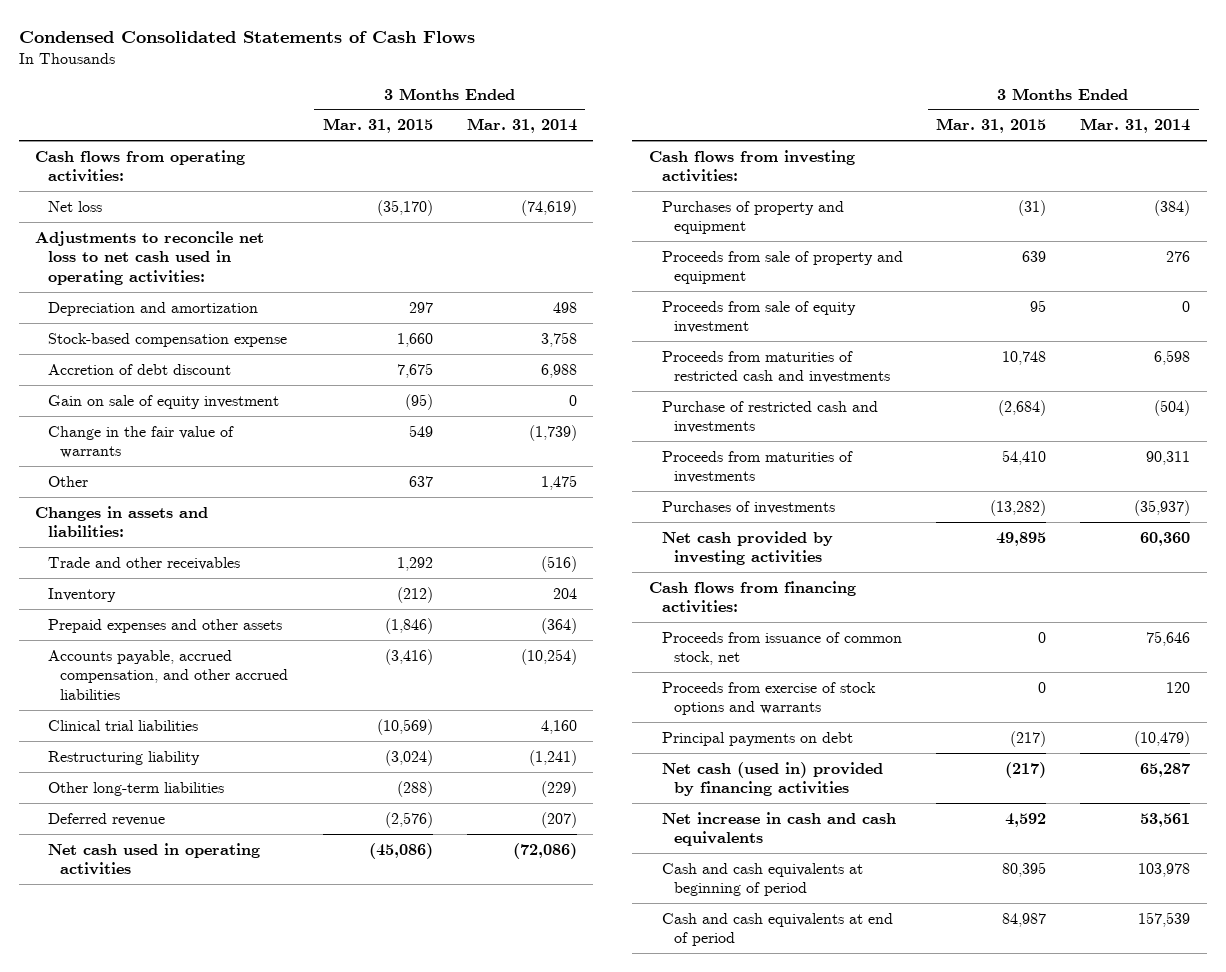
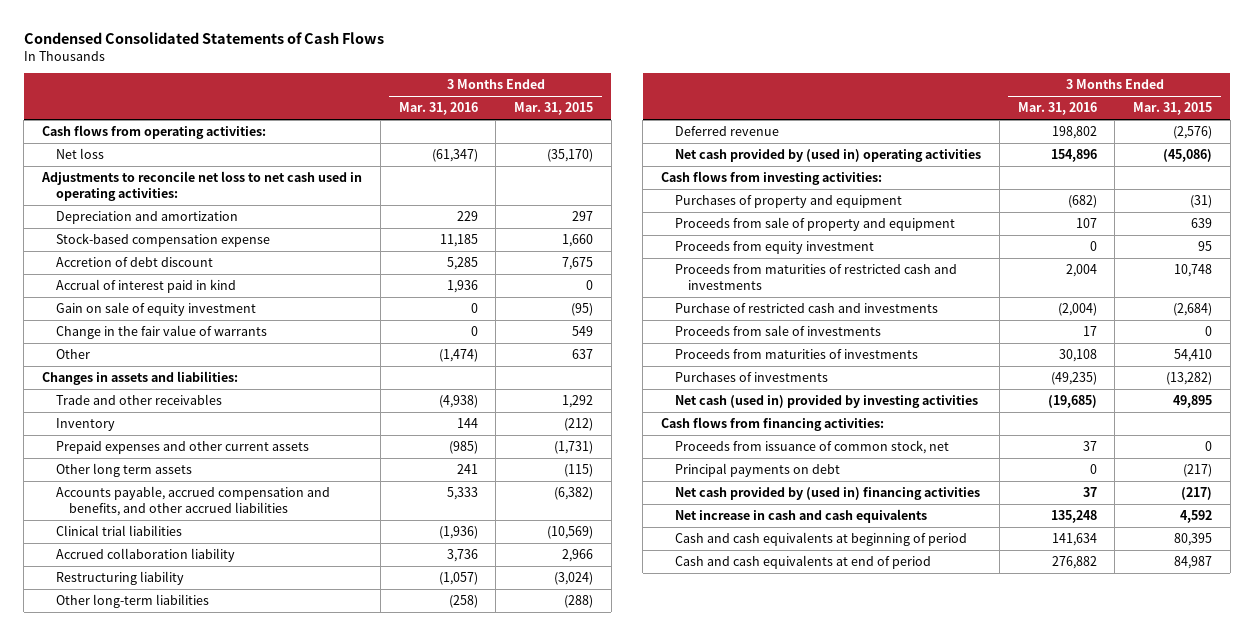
- | 3 Months Ended Mar. 31, 2015 | 3 Months Ended Mar. 31, 2014
+ | 3 Months Ended Mar. 31, 2016 | 3 Months Ended Mar. 31, 2015
+ Accrual of interest paid in kind | 1,936 | 0
- Prepaid expenses and other assets | (1,846) | (364)
- Accounts payable, accrued compensation, and other accrued liabilities | (3,416) | (10,254)
+ Prepaid expenses and other current assets | (985) | (1,731)
+ Other long term assets | 241 | (115)
+ Accounts payable, accrued compensation and benefits, and other accrued liabilities | 5,333 | (6,382)
+ Accrued collaboration liability | 3,736 | 2,966
- Net cash used in operating activities | (45,086) | (72,086)
+ Net cash provided by (used in) operating activities | 154,896 | (45,086)
- Proceeds from sale of equity investment | 95 | 0
+ Proceeds from equity investment | 0 | 95
+ Proceeds from sale of investments | 17 | 0
- Net cash provided by investing activities | 49,895 | 60,360
+ Net cash (used in) provided by investing activities | (19,685) | 49,895
- Proceeds from exercise of stock options and warrants | 0 | 120
- Net cash (used in) provided by financing activities | (217) | 65,287
+ Net cash provided by (used in) financing activities | 37 | (217)

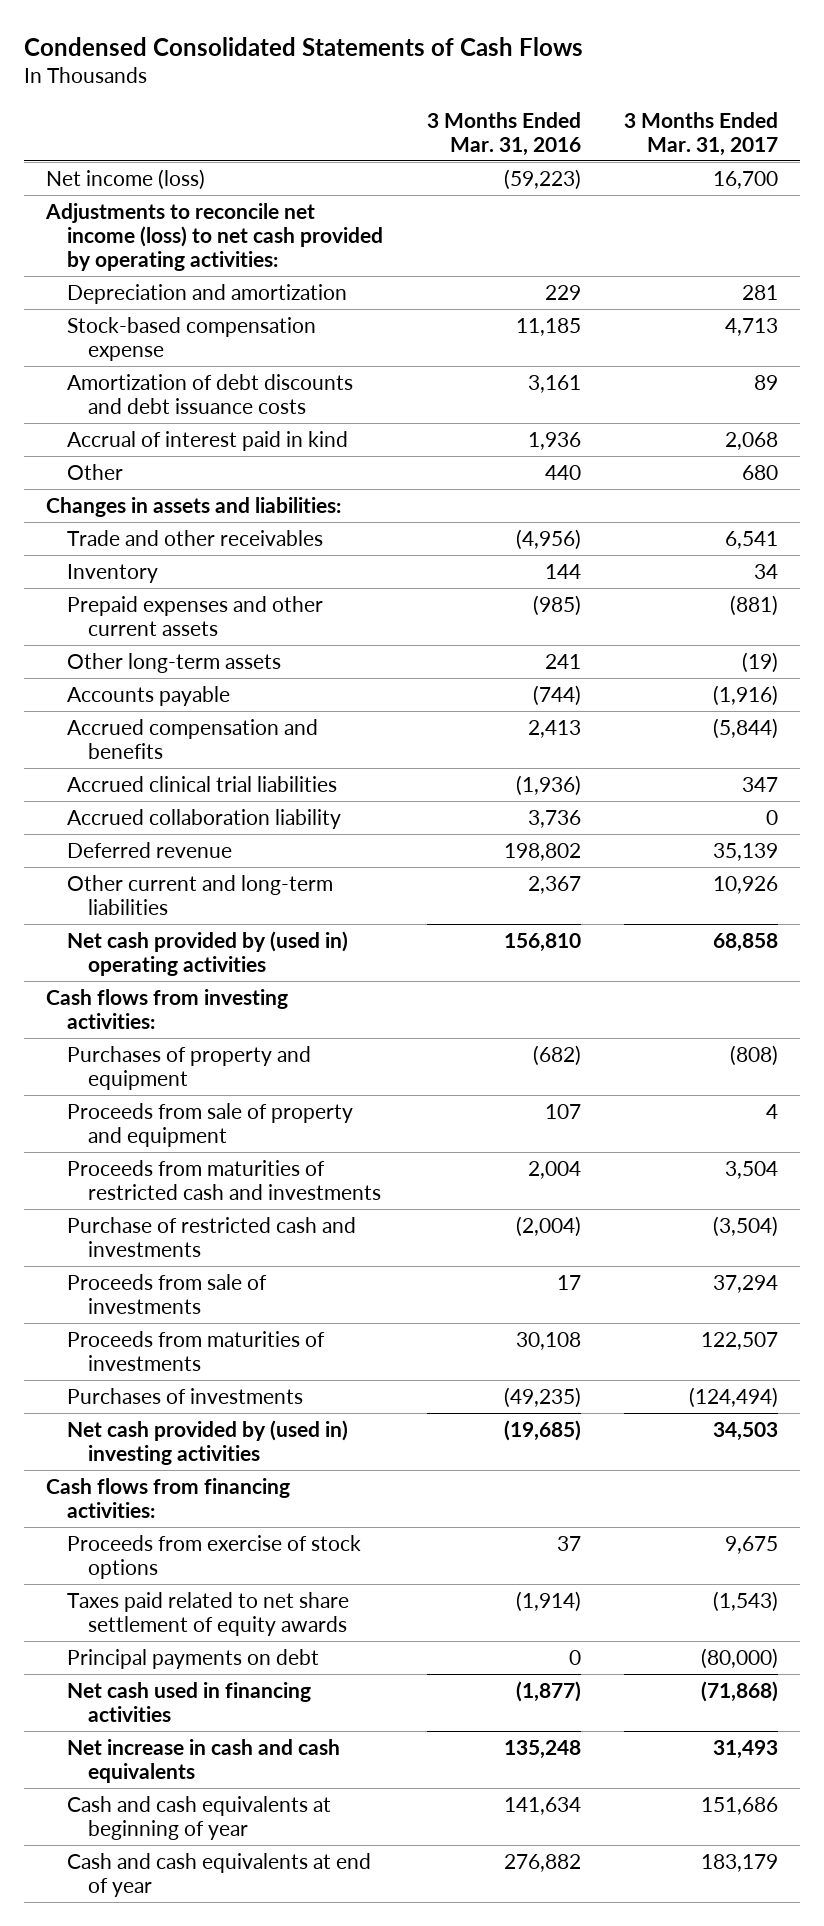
- | 3 Months Ended Mar. 31, 2016 | 3 Months Ended Mar. 31, 2015
+ | 3 Months Ended Mar. 31, 2016 | 3 Months Ended Mar. 31, 2017
- Cash flows from operating activities:
- Net loss | (61,347) | (35,170)
- Adjustments to reconcile net loss to net cash used in operating activities:
+ Net income (loss) | (59,223) | 16,700
+ Adjustments to reconcile net income (loss) to net cash provided by operating activities:
- Accretion of debt discount | 5,285 | 7,675
+ Amortization of debt discounts and debt issuance costs | 3,161 | 89
- Gain on sale of equity investment | 0 | (95)
- Change in the fair value of warrants | 0 | 549
- Other | (1,474) | 637
+ Other | 440 | 680
- Trade and other receivables | (4,938) | 1,292
+ Trade and other receivables | (4,956) | 6,541
- Other long term assets | 241 | (115)
- Accounts payable, accrued compensation and benefits, and other accrued liabilities | 5,333 | (6,382)
- Clinical trial liabilities | (1,936) | (10,569)
+ Other long-term assets | 241 | (19)
+ Accounts payable | (744) | (1,916)
+ Accrued compensation and benefits | 2,413 | (5,844)
+ Accrued clinical trial liabilities | (1,936) | 347
- Restructuring liability | (1,057) | (3,024)
- Other long-term liabilities | (258) | (288)
- Net cash provided by (used in) operating activities | 154,896 | (45,086)
+ Other current and long-term liabilities | 2,367 | 10,926
+ Net cash provided by (used in) operating activities | 156,810 | 68,858
- Proceeds from equity investment | 0 | 95
- Net cash (used in) provided by investing activities | (19,685) | 49,895
+ Net cash provided by (used in) investing activities | (19,685) | 34,503
- Proceeds from issuance of common stock, net | 37 | 0
+ Proceeds from exercise of stock options | 37 | 9,675
+ Taxes paid related to net share settlement of equity awards | (1,914) | (1,543)
- Net cash provided by (used in) financing activities | 37 | (217)
+ Net cash used in financing activities | (1,877) | (71,868)
- Cash and cash equivalents at beginning of period | 141,634 | 80,395
- Cash and cash equivalents at end of period | 276,882 | 84,987
+ Cash and cash equivalents at beginning of year | 141,634 | 151,686
+ Cash and cash equivalents at end of year | 276,882 | 183,179

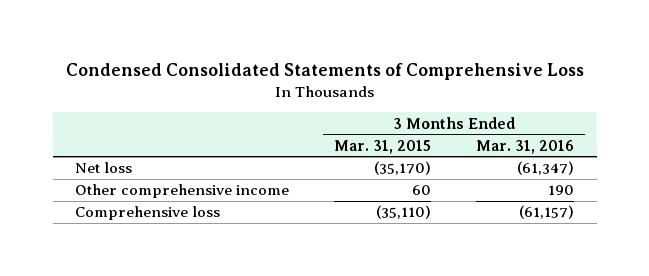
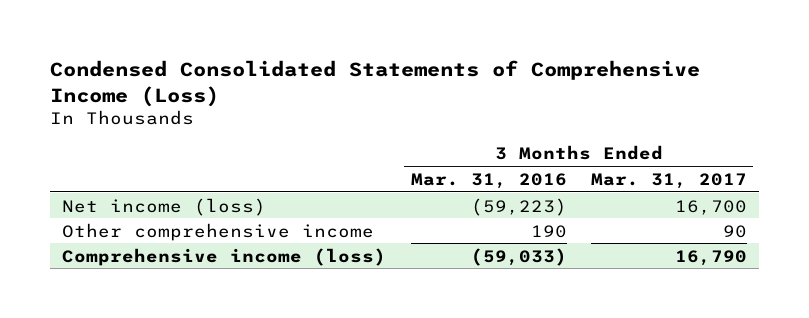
- Condensed Consolidated Statements of Comprehensive Loss
+ Condensed Consolidated Statements of Comprehensive Income (Loss)
- | 3 Months Ended Mar. 31, 2015 | 3 Months Ended Mar. 31, 2016
+ | 3 Months Ended Mar. 31, 2016 | 3 Months Ended Mar. 31, 2017
- Net loss | (35,170) | (61,347)
+ Net income (loss) | (59,223) | 16,700
- Comprehensive loss | (35,110) | (61,157)
+ Comprehensive income (loss) | (59,033) | 16,790

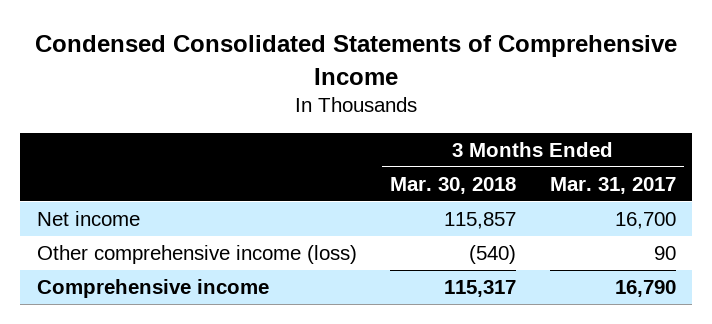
- Condensed Consolidated Statements of Comprehensive Income (Loss)
+ Condensed Consolidated Statements of Comprehensive Income
- | 3 Months Ended Mar. 31, 2016 | 3 Months Ended Mar. 31, 2017
+ | 3 Months Ended Mar. 30, 2018 | 3 Months Ended Mar. 31, 2017
- Net income (loss) | (59,223) | 16,700
- Other comprehensive income | 190 | 90
- Comprehensive income (loss) | (59,033) | 16,790
+ Net income | 115,857 | 16,700
+ Other comprehensive income (loss) | (540) | 90
+ Comprehensive income | 115,317 | 16,790

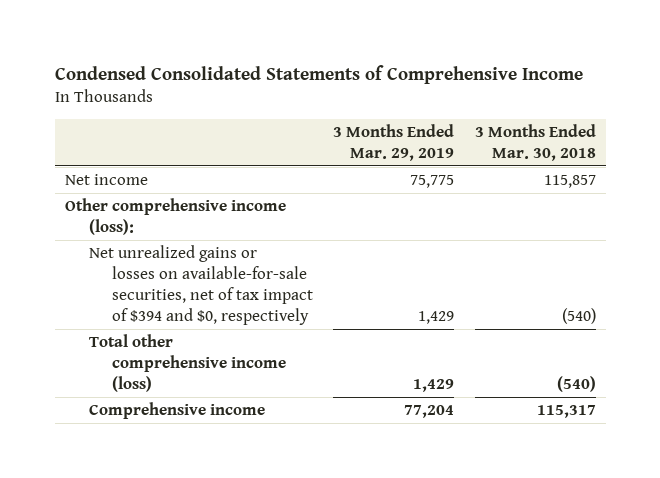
- | 3 Months Ended Mar. 30, 2018 | 3 Months Ended Mar. 31, 2017
+ | 3 Months Ended Mar. 29, 2019 | 3 Months Ended Mar. 30, 2018
- Other comprehensive income (loss) | (540) | 90
+ Other comprehensive income (loss):
+ Net unrealized gains or losses on available-for-sale securities, net of tax impact of $394 and $0, respectively | 1,429 | (540)
+ Total other comprehensive income (loss) | 1,429 | (540)

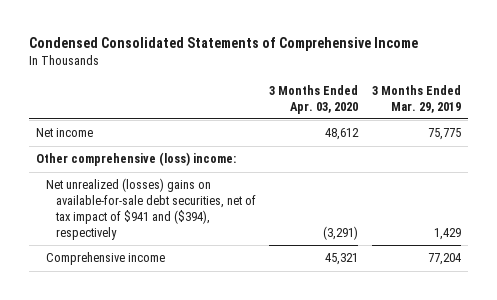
- | 3 Months Ended Mar. 29, 2019 | 3 Months Ended Mar. 30, 2018
+ | 3 Months Ended Apr. 03, 2020 | 3 Months Ended Mar. 29, 2019
- Other comprehensive income (loss):
- Net unrealized gains or losses on available-for-sale securities, net of tax impact of $394 and $0, respectively | 1,429 | (540)
- Total other comprehensive income (loss) | 1,429 | (540)
+ Other comprehensive (loss) income:
+ Net unrealized (losses) gains on available-for-sale debt securities, net of tax impact of $941 and ($394), respectively | (3,291) | 1,429

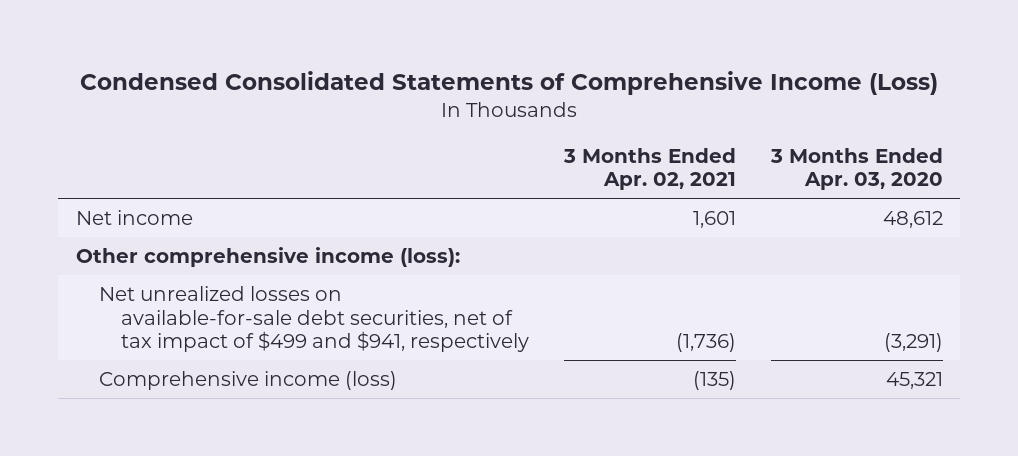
- Condensed Consolidated Statements of Comprehensive Income
+ Condensed Consolidated Statements of Comprehensive Income (Loss)
- | 3 Months Ended Apr. 03, 2020 | 3 Months Ended Mar. 29, 2019
+ | 3 Months Ended Apr. 02, 2021 | 3 Months Ended Apr. 03, 2020
- Other comprehensive (loss) income:
- Net unrealized (losses) gains on available-for-sale debt securities, net of tax impact of $941 and ($394), respectively | (3,291) | 1,429
- Comprehensive income | 45,321 | 77,204
+ Other comprehensive income (loss):
+ Net unrealized losses on available-for-sale debt securities, net of tax impact of $499 and $941, respectively | (1,736) | (3,291)
+ Comprehensive income (loss) | (135) | 45,321

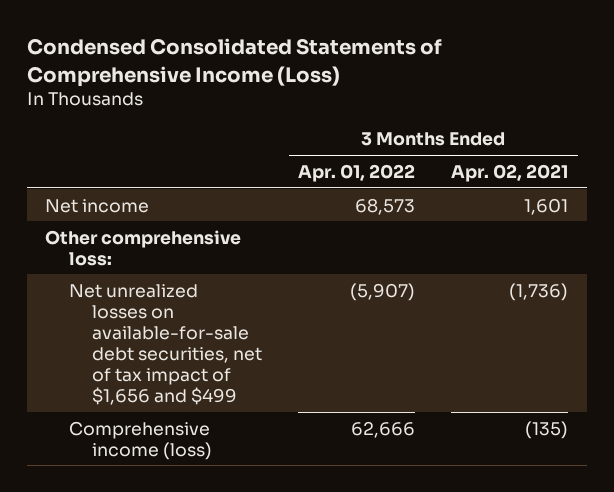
- | 3 Months Ended Apr. 02, 2021 | 3 Months Ended Apr. 03, 2020
+ | 3 Months Ended Apr. 01, 2022 | 3 Months Ended Apr. 02, 2021
- Other comprehensive income (loss):
- Net unrealized losses on available-for-sale debt securities, net of tax impact of $499 and $941, respectively | (1,736) | (3,291)
+ Other comprehensive loss:
+ Net unrealized losses on available-for-sale debt securities, net of tax impact of $1,656 and $499 | (5,907) | (1,736)

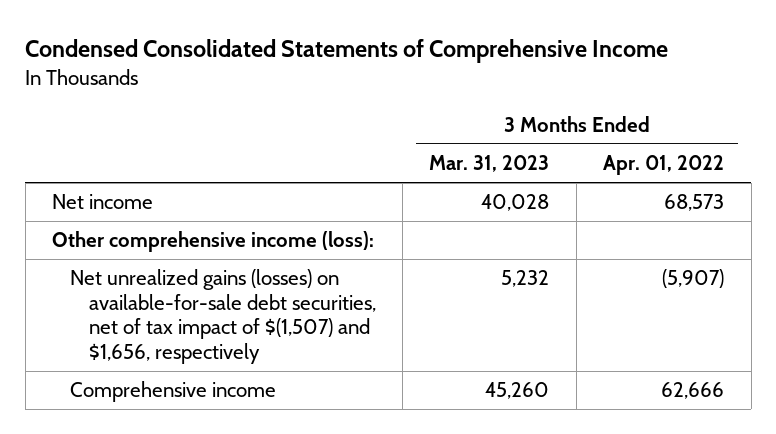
- Condensed Consolidated Statements of Comprehensive Income (Loss)
+ Condensed Consolidated Statements of Comprehensive Income
- | 3 Months Ended Apr. 01, 2022 | 3 Months Ended Apr. 02, 2021
+ | 3 Months Ended Mar. 31, 2023 | 3 Months Ended Apr. 01, 2022
- Other comprehensive loss:
- Net unrealized losses on available-for-sale debt securities, net of tax impact of $1,656 and $499 | (5,907) | (1,736)
- Comprehensive income (loss) | 62,666 | (135)
+ Other comprehensive income (loss):
+ Net unrealized gains (losses) on available-for-sale debt securities, net of tax impact of $(1,507) and $1,656, respectively | 5,232 | (5,907)
+ Comprehensive income | 45,260 | 62,666

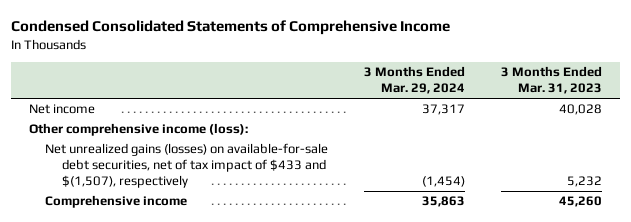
- | 3 Months Ended Mar. 31, 2023 | 3 Months Ended Apr. 01, 2022
+ | 3 Months Ended Mar. 29, 2024 | 3 Months Ended Mar. 31, 2023
- Net unrealized gains (losses) on available-for-sale debt securities, net of tax impact of $(1,507) and $1,656, respectively | 5,232 | (5,907)
+ Net unrealized gains (losses) on available-for-sale debt securities, net of tax impact of $433 and $(1,507), respectively | (1,454) | 5,232

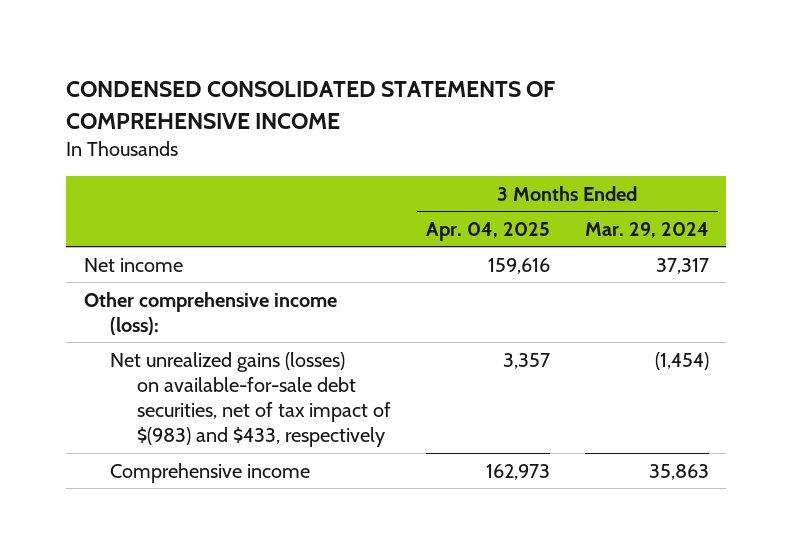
- Condensed Consolidated Statements of Comprehensive Income
+ CONDENSED CONSOLIDATED STATEMENTS OF COMPREHENSIVE INCOME
- | 3 Months Ended Mar. 29, 2024 | 3 Months Ended Mar. 31, 2023
+ | 3 Months Ended Apr. 04, 2025 | 3 Months Ended Mar. 29, 2024
- Net unrealized gains (losses) on available-for-sale debt securities, net of tax impact of $433 and $(1,507), respectively | (1,454) | 5,232
+ Net unrealized gains (losses) on available-for-sale debt securities, net of tax impact of $(983) and $433, respectively | 3,357 | (1,454)

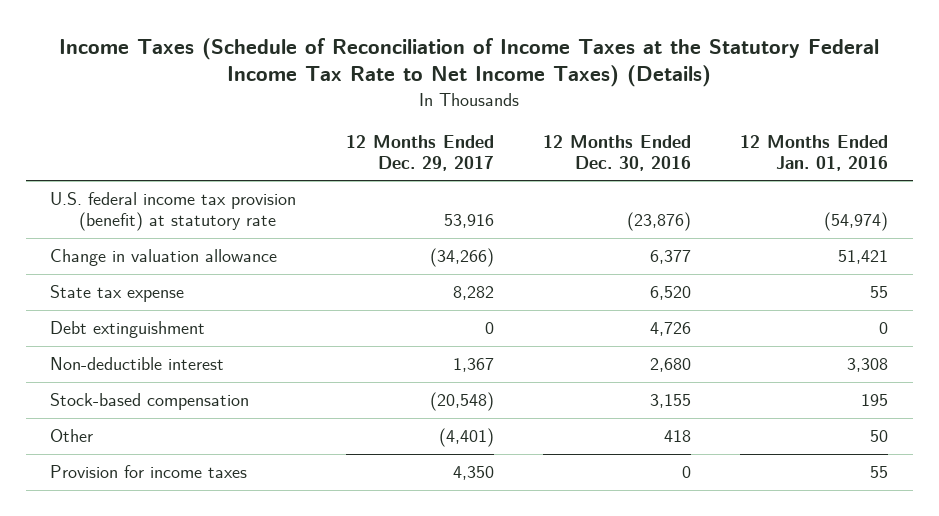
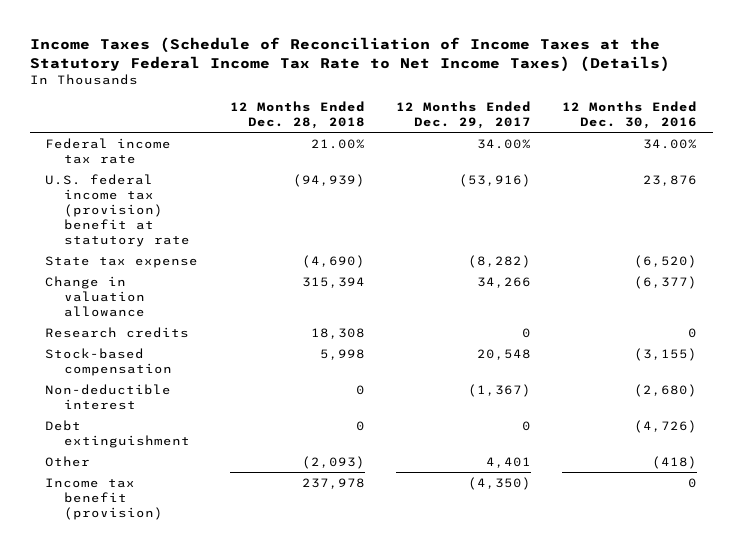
- | 12 Months Ended Dec. 29, 2017 | 12 Months Ended Dec. 30, 2016 | 12 Months Ended Jan. 01, 2016
+ | 12 Months Ended Dec. 28, 2018 | 12 Months Ended Dec. 29, 2017 | 12 Months Ended Dec. 30, 2016
- U.S. federal income tax provision (benefit) at statutory rate | 53,916 | (23,876) | (54,974)
- Change in valuation allowance | (34,266) | 6,377 | 51,421
- State tax expense | 8,282 | 6,520 | 55
- Debt extinguishment | 0 | 4,726 | 0
- Non-deductible interest | 1,367 | 2,680 | 3,308
- Stock-based compensation | (20,548) | 3,155 | 195
- Other | (4,401) | 418 | 50
- Provision for income taxes | 4,350 | 0 | 55
+ Federal income tax rate | 21.00% | 34.00% | 34.00%
+ U.S. federal income tax (provision) benefit at statutory rate | (94,939) | (53,916) | 23,876
+ State tax expense | (4,690) | (8,282) | (6,520)
+ Change in valuation allowance | 315,394 | 34,266 | (6,377)
+ Research credits | 18,308 | 0 | 0
+ Stock-based compensation | 5,998 | 20,548 | (3,155)
+ Non-deductible interest | 0 | (1,367) | (2,680)
+ Debt extinguishment | 0 | 0 | (4,726)
+ Other | (2,093) | 4,401 | (418)
+ Income tax benefit (provision) | 237,978 | (4,350) | 0

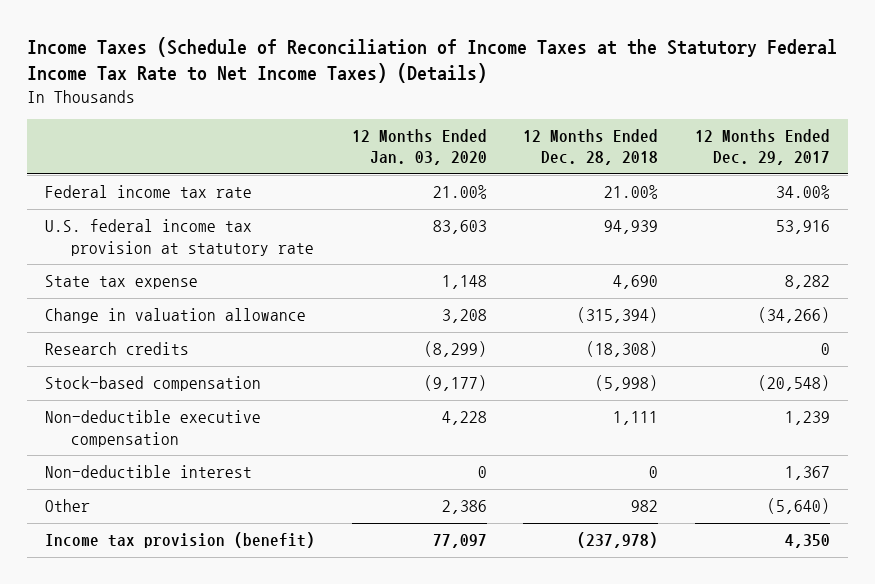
- | 12 Months Ended Dec. 28, 2018 | 12 Months Ended Dec. 29, 2017 | 12 Months Ended Dec. 30, 2016
+ | 12 Months Ended Jan. 03, 2020 | 12 Months Ended Dec. 28, 2018 | 12 Months Ended Dec. 29, 2017
- U.S. federal income tax (provision) benefit at statutory rate | (94,939) | (53,916) | 23,876
- State tax expense | (4,690) | (8,282) | (6,520)
- Change in valuation allowance | 315,394 | 34,266 | (6,377)
- Research credits | 18,308 | 0 | 0
- Stock-based compensation | 5,998 | 20,548 | (3,155)
- Non-deductible interest | 0 | (1,367) | (2,680)
- Debt extinguishment | 0 | 0 | (4,726)
- Other | (2,093) | 4,401 | (418)
- Income tax benefit (provision) | 237,978 | (4,350) | 0
+ U.S. federal income tax provision at statutory rate | 83,603 | 94,939 | 53,916
+ State tax expense | 1,148 | 4,690 | 8,282
+ Change in valuation allowance | 3,208 | (315,394) | (34,266)
+ Research credits | (8,299) | (18,308) | 0
+ Stock-based compensation | (9,177) | (5,998) | (20,548)
+ Non-deductible executive compensation | 4,228 | 1,111 | 1,239
+ Non-deductible interest | 0 | 0 | 1,367
+ Other | 2,386 | 982 | (5,640)
+ Income tax provision (benefit) | 77,097 | (237,978) | 4,350

